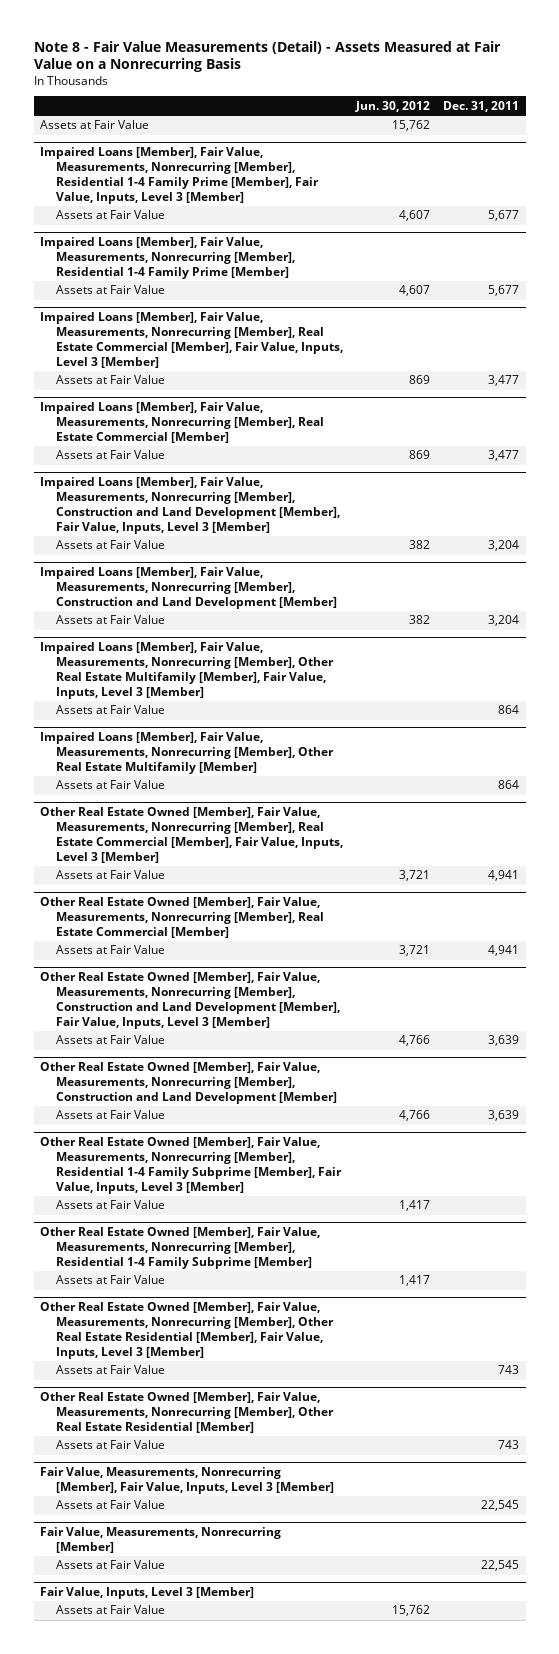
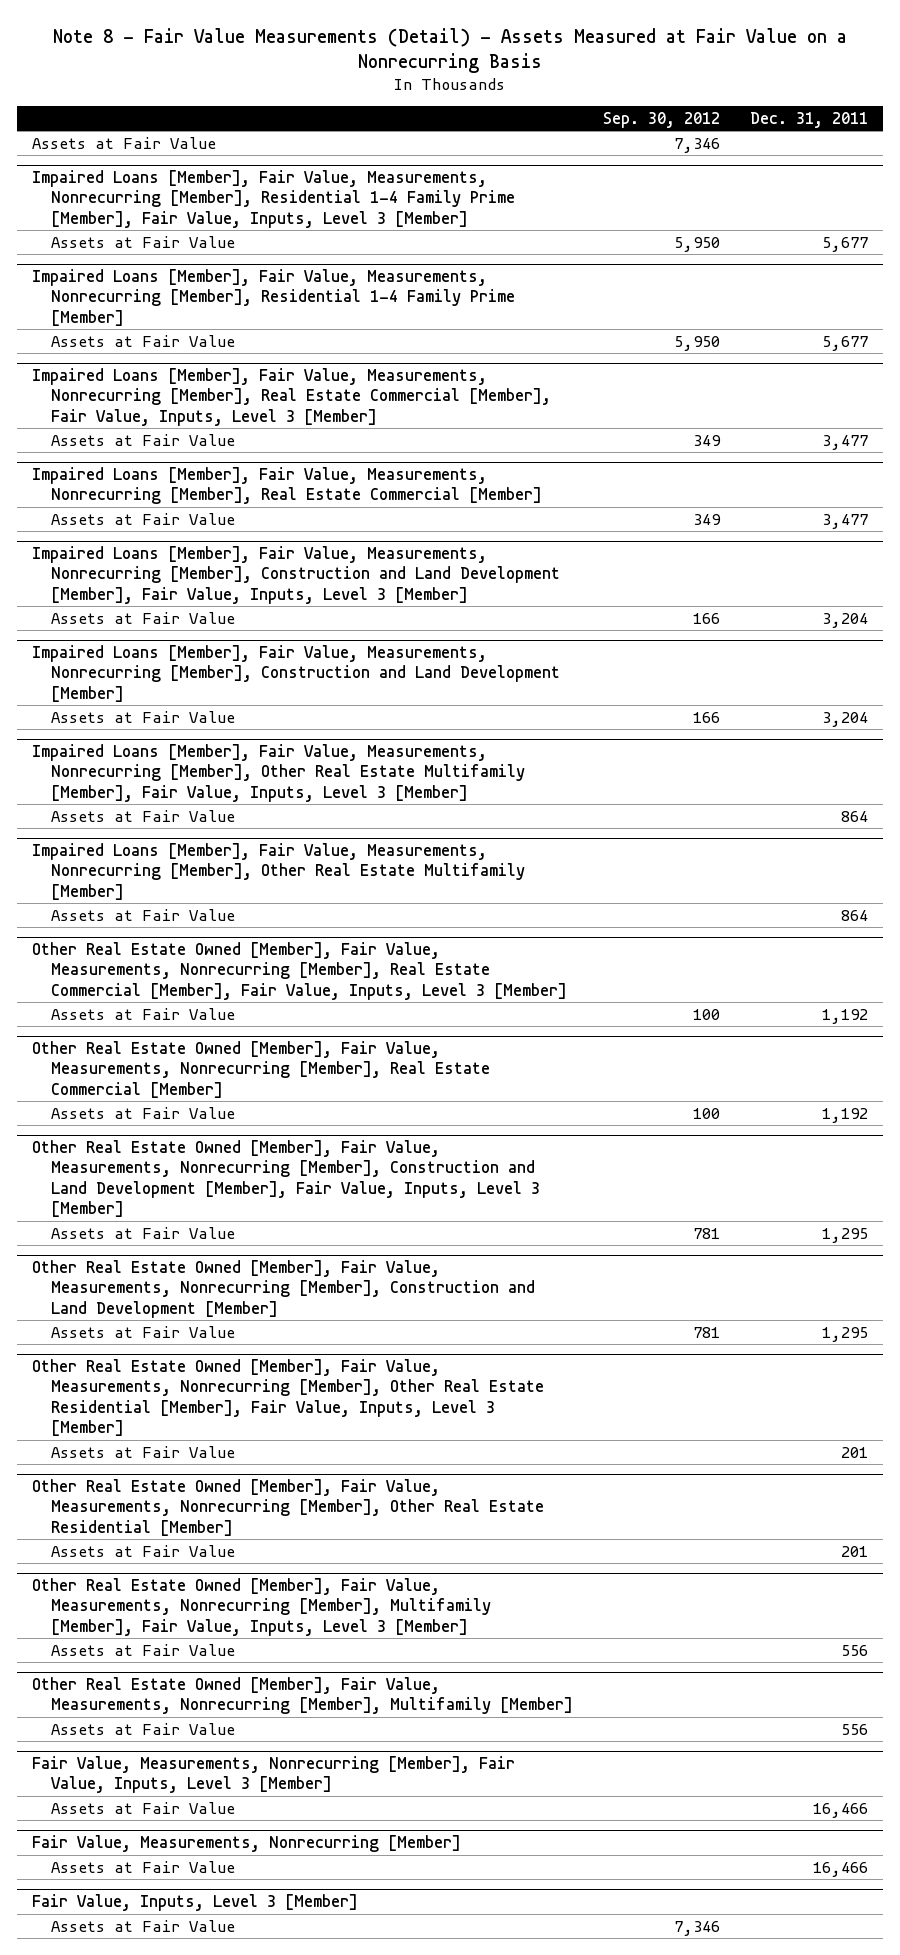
- | Jun. 30, 2012 | Dec. 31, 2011
+ | Sep. 30, 2012 | Dec. 31, 2011
@ Other Real Estate Owned [Member], Fair Value, Measurements, Nonrecurring [Member], Real Estate Commercial [Member], Fair Value, Inputs, Level 3 [Member]
- Assets at Fair Value | 3,721 | 4,941
+ Assets at Fair Value | 100 | 1,192
@ Other Real Estate Owned [Member], Fair Value, Measurements, Nonrecurring [Member], Real Estate Commercial [Member]
- Assets at Fair Value | 3,721 | 4,941
+ Assets at Fair Value | 100 | 1,192
@ Other Real Estate Owned [Member], Fair Value, Measurements, Nonrecurring [Member], Construction and Land Development [Member], Fair Value, Inputs, Level 3 [Member]
- Assets at Fair Value | 4,766 | 3,639
+ Assets at Fair Value | 781 | 1,295
@ Other Real Estate Owned [Member], Fair Value, Measurements, Nonrecurring [Member], Construction and Land Development [Member]
- Assets at Fair Value | 4,766 | 3,639
- Other Real Estate Owned [Member], Fair Value, Measurements, Nonrecurring [Member], Residential 1-4 Family Subprime [Member], Fair Value, Inputs, Level 3 [Member]
- Assets at Fair Value | 1,417 |
- Other Real Estate Owned [Member], Fair Value, Measurements, Nonrecurring [Member], Residential 1-4 Family Subprime [Member]
- Assets at Fair Value | 1,417 |
@ Other Real Estate Owned [Member], Fair Value, Measurements, Nonrecurring [Member], Construction and Land Development [Member]
+ Assets at Fair Value | 781 | 1,295
@ Other Real Estate Owned [Member], Fair Value, Measurements, Nonrecurring [Member], Other Real Estate Residential [Member], Fair Value, Inputs, Level 3 [Member]
- Assets at Fair Value | | 743
+ Assets at Fair Value | | 201
@ Other Real Estate Owned [Member], Fair Value, Measurements, Nonrecurring [Member], Other Real Estate Residential [Member]
- Assets at Fair Value | | 743
+ Assets at Fair Value | | 201
+ Other Real Estate Owned [Member], Fair Value, Measurements, Nonrecurring [Member], Multifamily [Member], Fair Value, Inputs, Level 3 [Member]
+ Assets at Fair Value | | 556
+ Other Real Estate Owned [Member], Fair Value, Measurements, Nonrecurring [Member], Multifamily [Member]
+ Assets at Fair Value | | 556
@ Fair Value, Measurements, Nonrecurring [Member], Fair Value, Inputs, Level 3 [Member]
- Assets at Fair Value | | 22,545
+ Assets at Fair Value | | 16,466
@ Fair Value, Measurements, Nonrecurring [Member]
- Assets at Fair Value | | 22,545
+ Assets at Fair Value | | 16,466

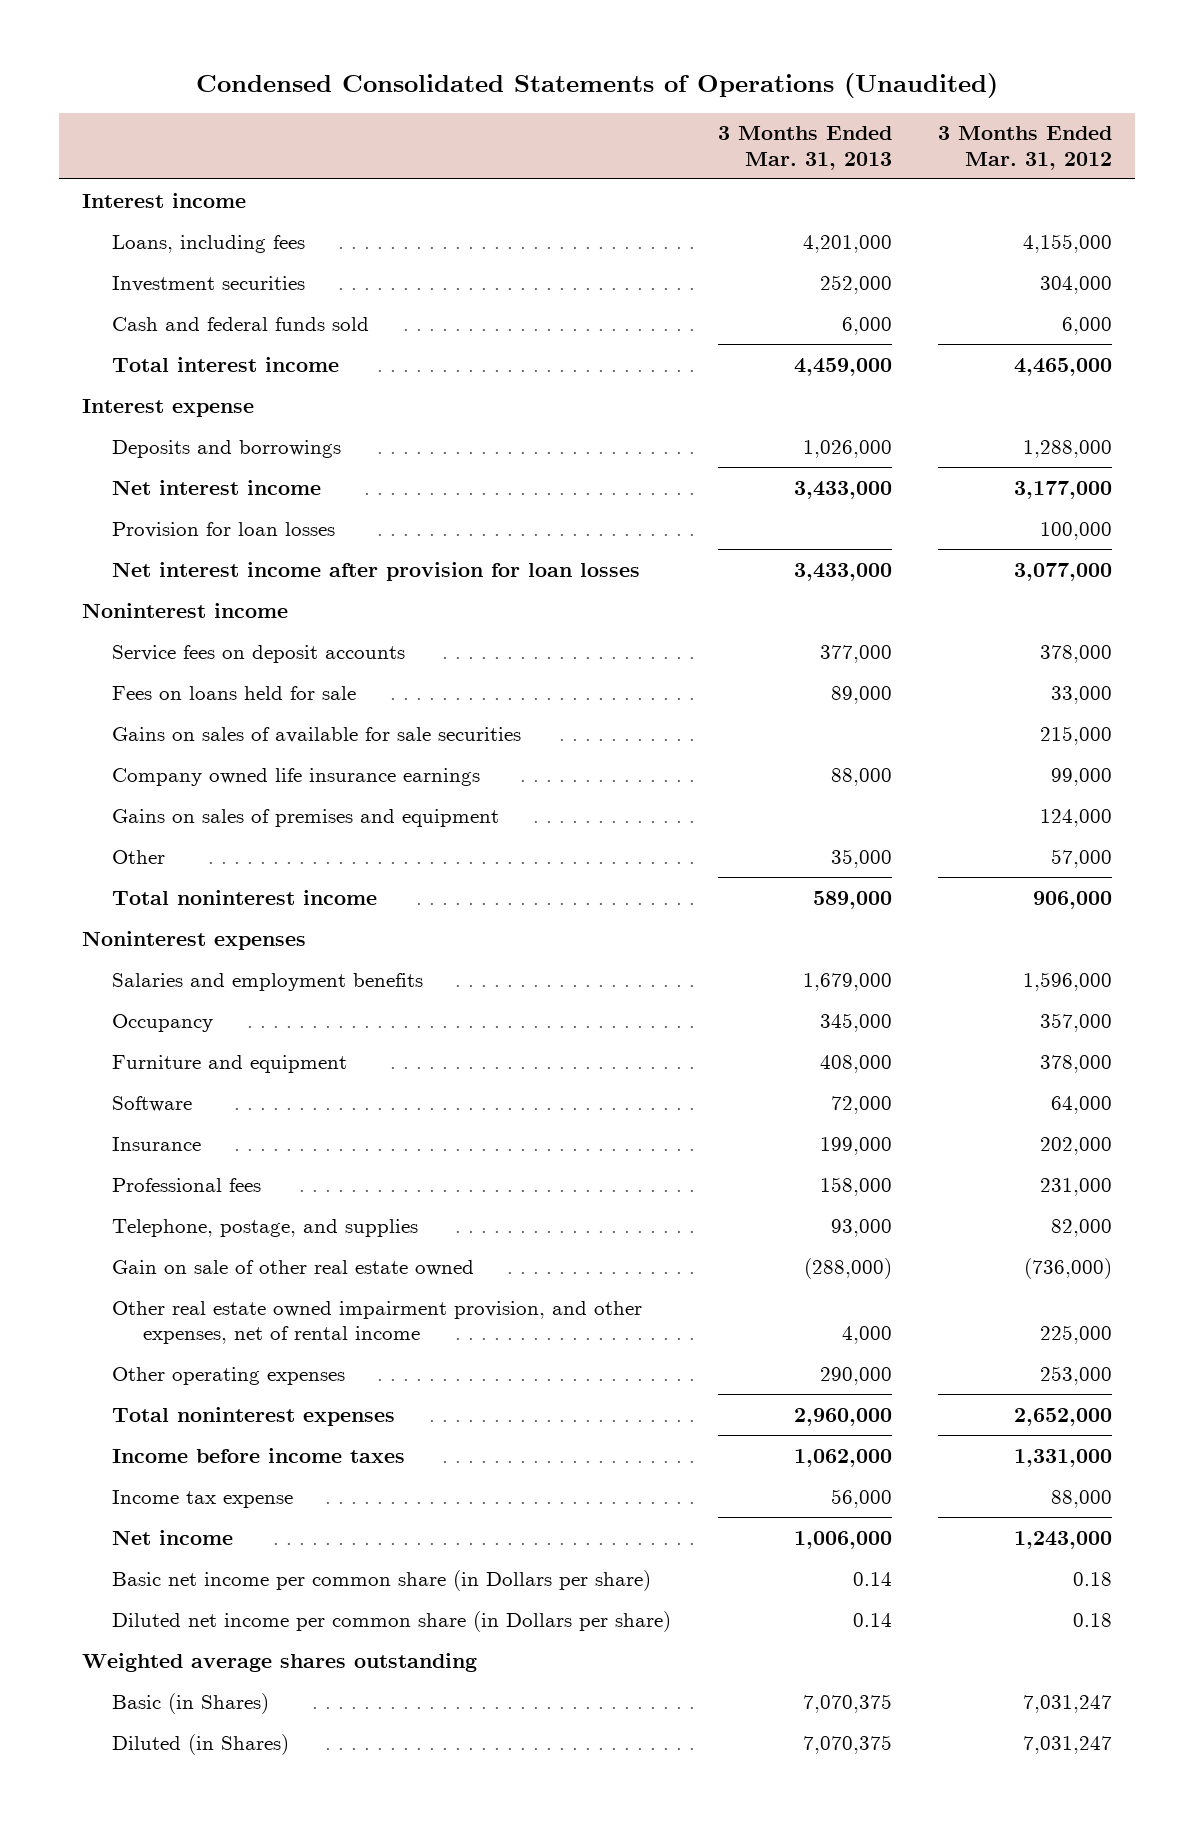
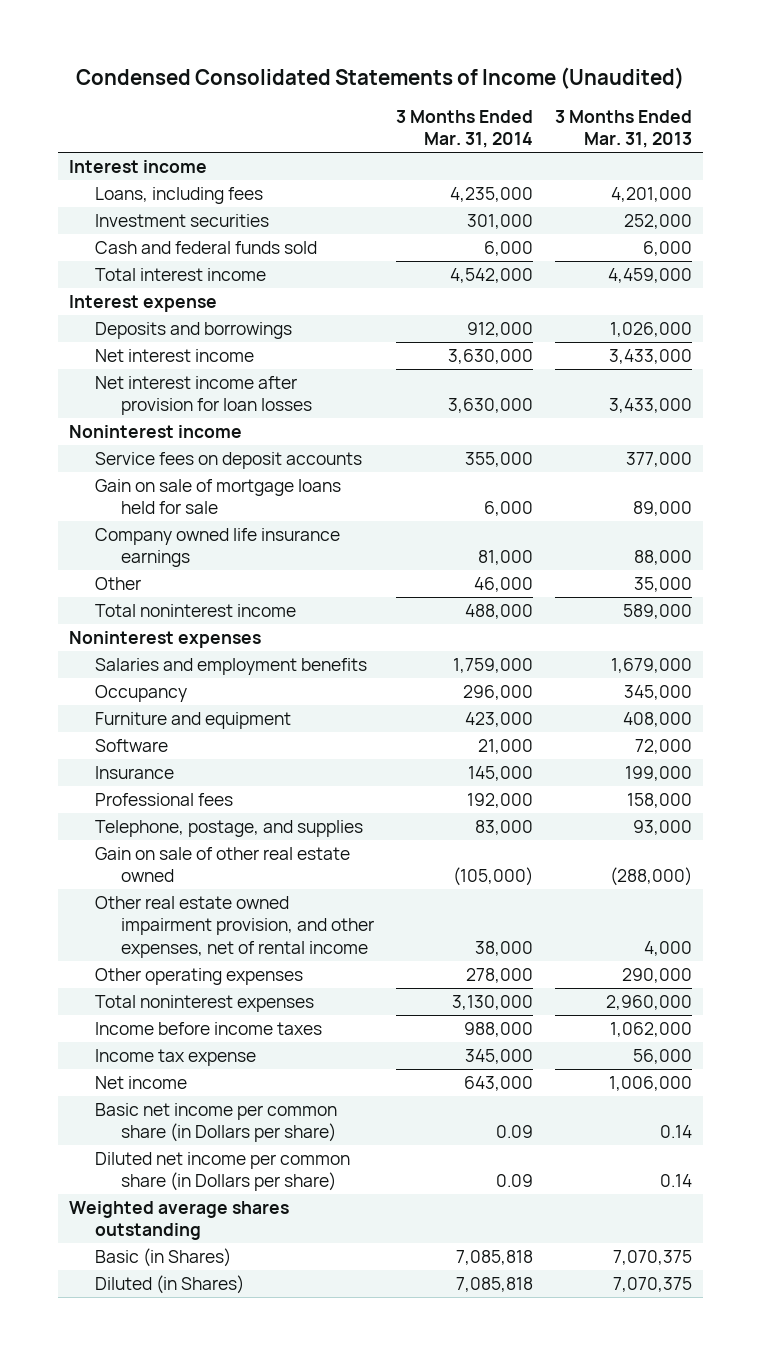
- Condensed Consolidated Statements of Operations (Unaudited)
+ Condensed Consolidated Statements of Income (Unaudited)
- | 3 Months Ended Mar. 31, 2013 | 3 Months Ended Mar. 31, 2012
+ | 3 Months Ended Mar. 31, 2014 | 3 Months Ended Mar. 31, 2013
- Provision for loan losses | | 100,000
- Fees on loans held for sale | 89,000 | 33,000
- Gains on sales of available for sale securities | | 215,000
+ Gain on sale of mortgage loans held for sale | 6,000 | 89,000
- Gains on sales of premises and equipment | | 124,000

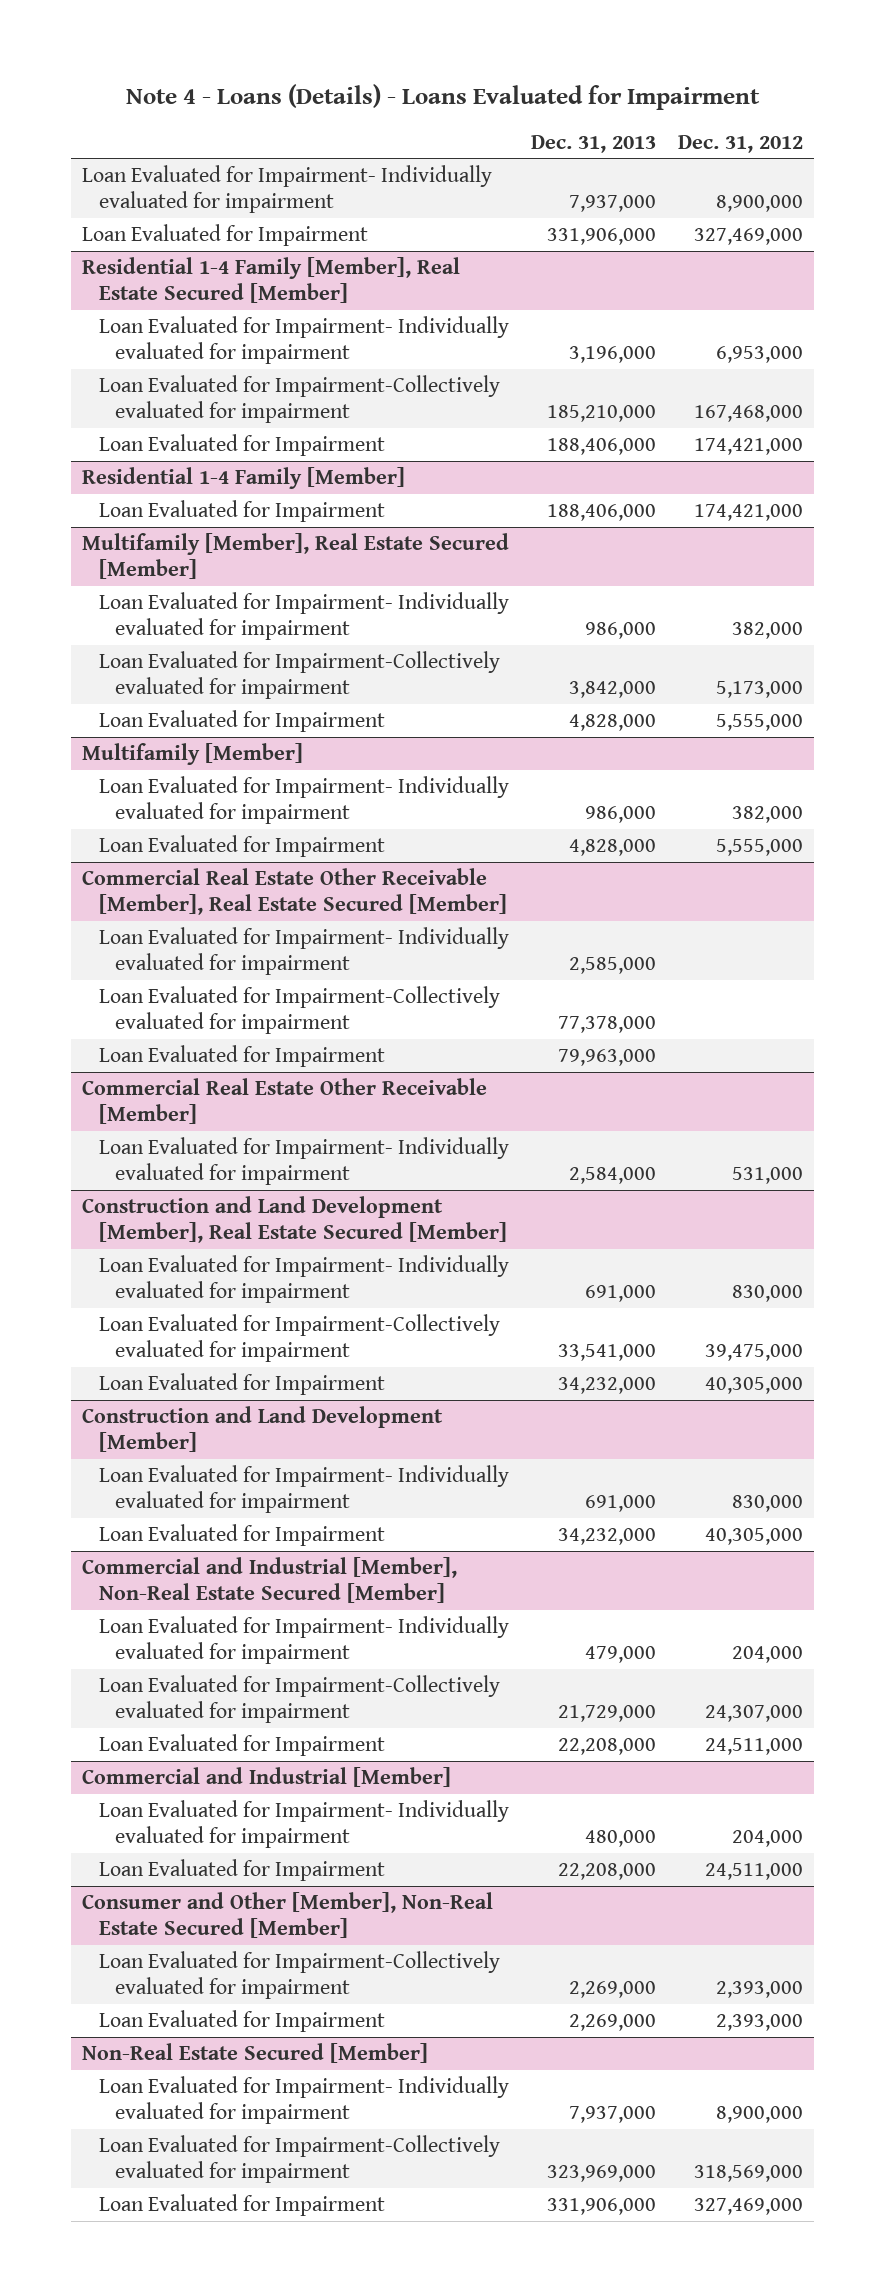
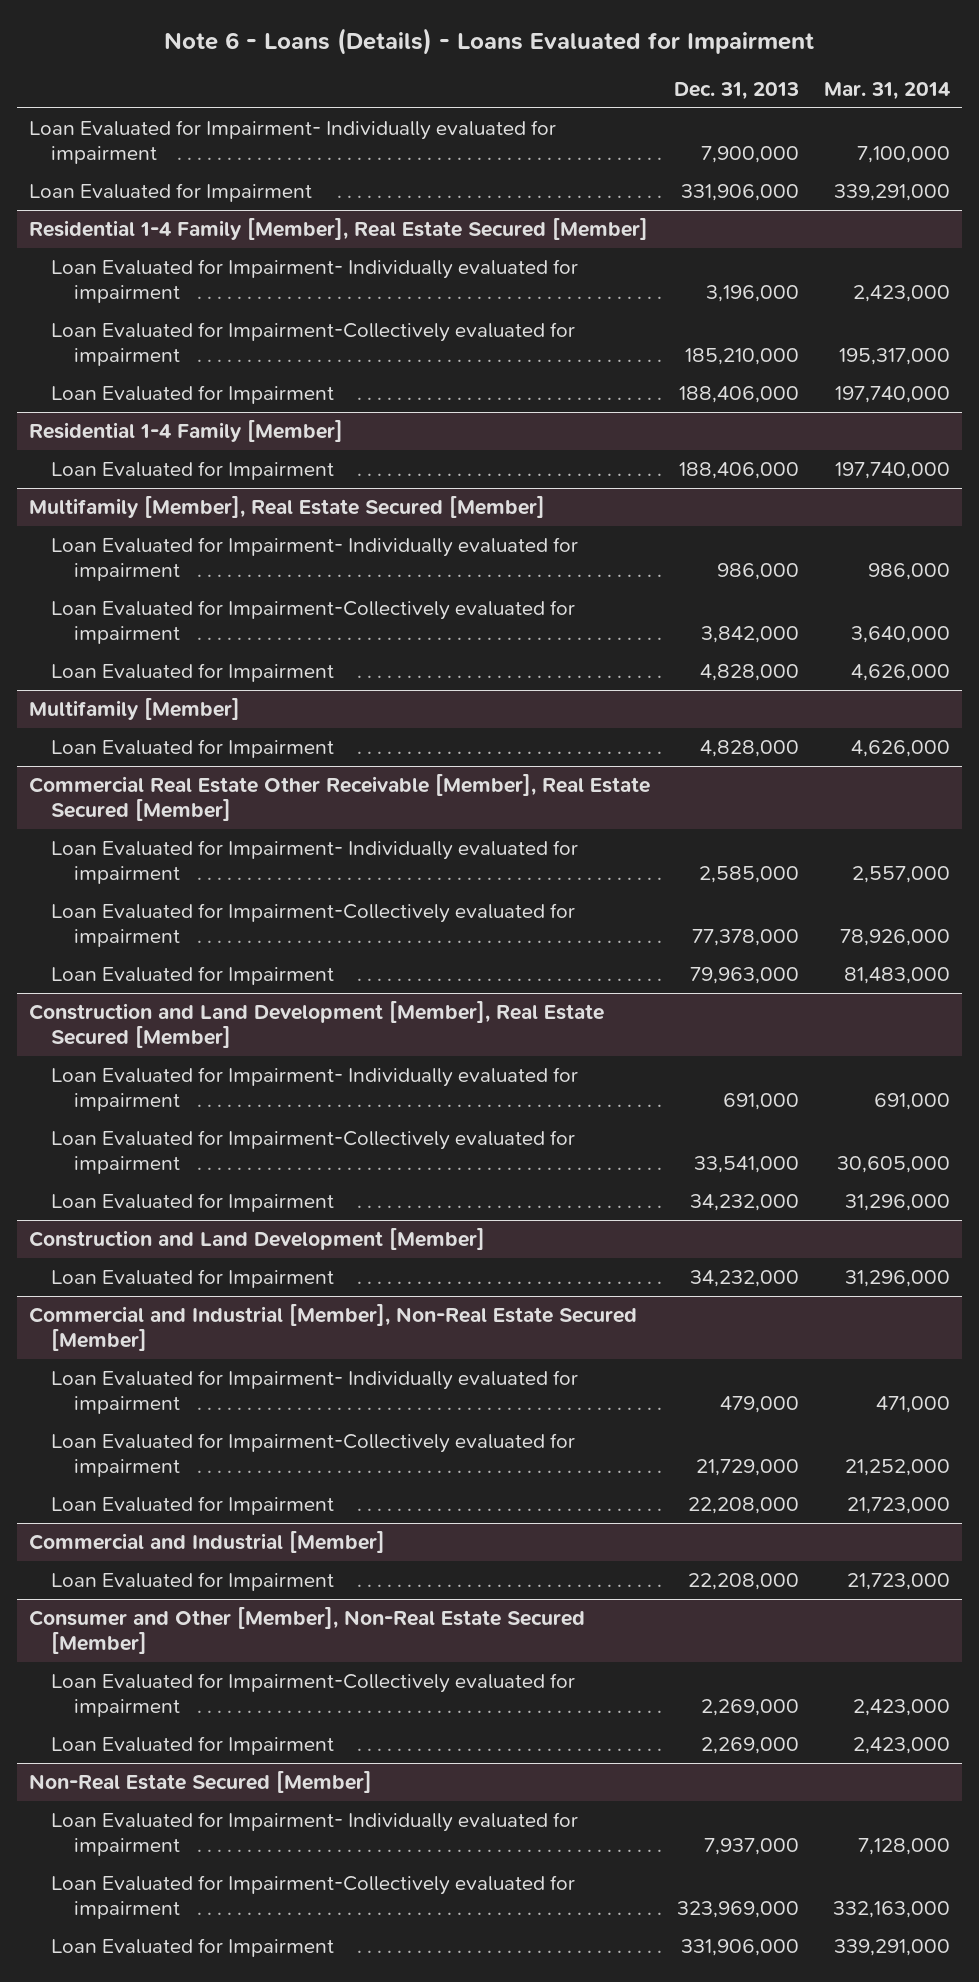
- Note 4 - Loans (Details) - Loans Evaluated for Impairment
+ Note 6 - Loans (Details) - Loans Evaluated for Impairment
- | Dec. 31, 2013 | Dec. 31, 2012
+ | Dec. 31, 2013 | Mar. 31, 2014
- Loan Evaluated for Impairment- Individually evaluated for impairment | 7,937,000 | 8,900,000
+ Loan Evaluated for Impairment- Individually evaluated for impairment | 7,900,000 | 7,100,000
@ Multifamily [Member]
- Loan Evaluated for Impairment- Individually evaluated for impairment | 986,000 | 382,000
- Commercial Real Estate Other Receivable [Member]
- Loan Evaluated for Impairment- Individually evaluated for impairment | 2,584,000 | 531,000
@ Construction and Land Development [Member]
- Loan Evaluated for Impairment- Individually evaluated for impairment | 691,000 | 830,000
@ Commercial and Industrial [Member]
- Loan Evaluated for Impairment- Individually evaluated for impairment | 480,000 | 204,000

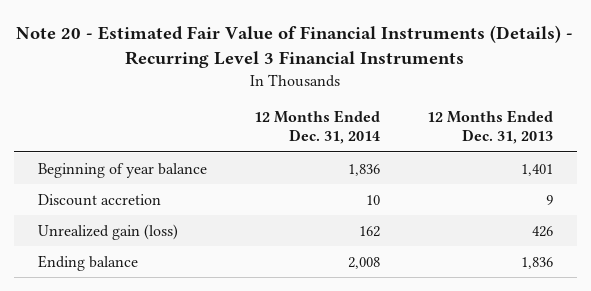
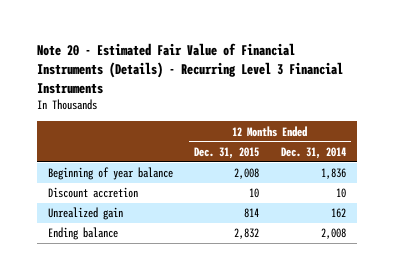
- | 12 Months Ended Dec. 31, 2014 | 12 Months Ended Dec. 31, 2013
+ | 12 Months Ended Dec. 31, 2015 | 12 Months Ended Dec. 31, 2014
- Unrealized gain (loss) | 162 | 426
+ Unrealized gain | 814 | 162

